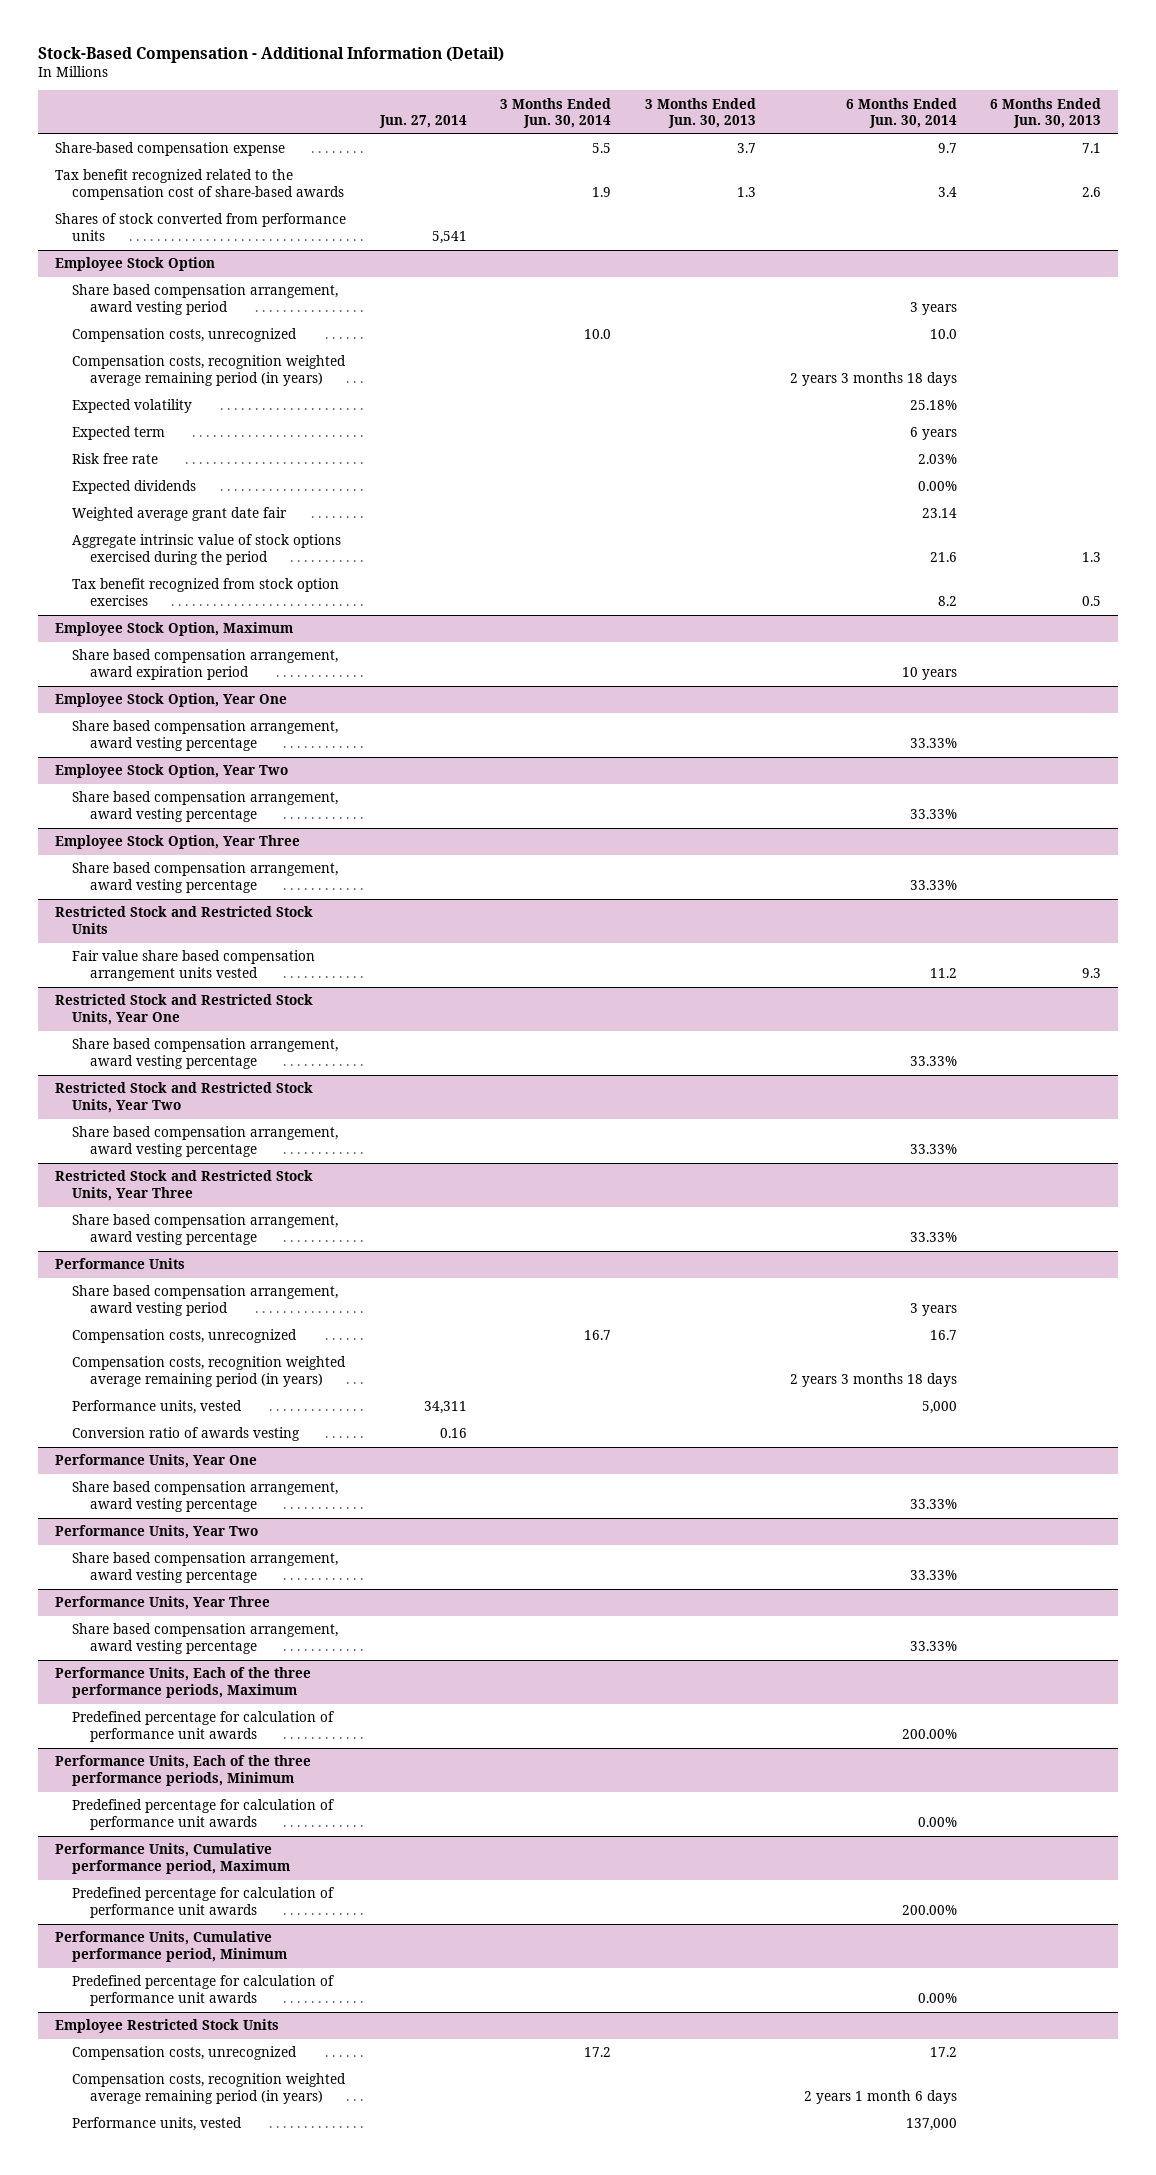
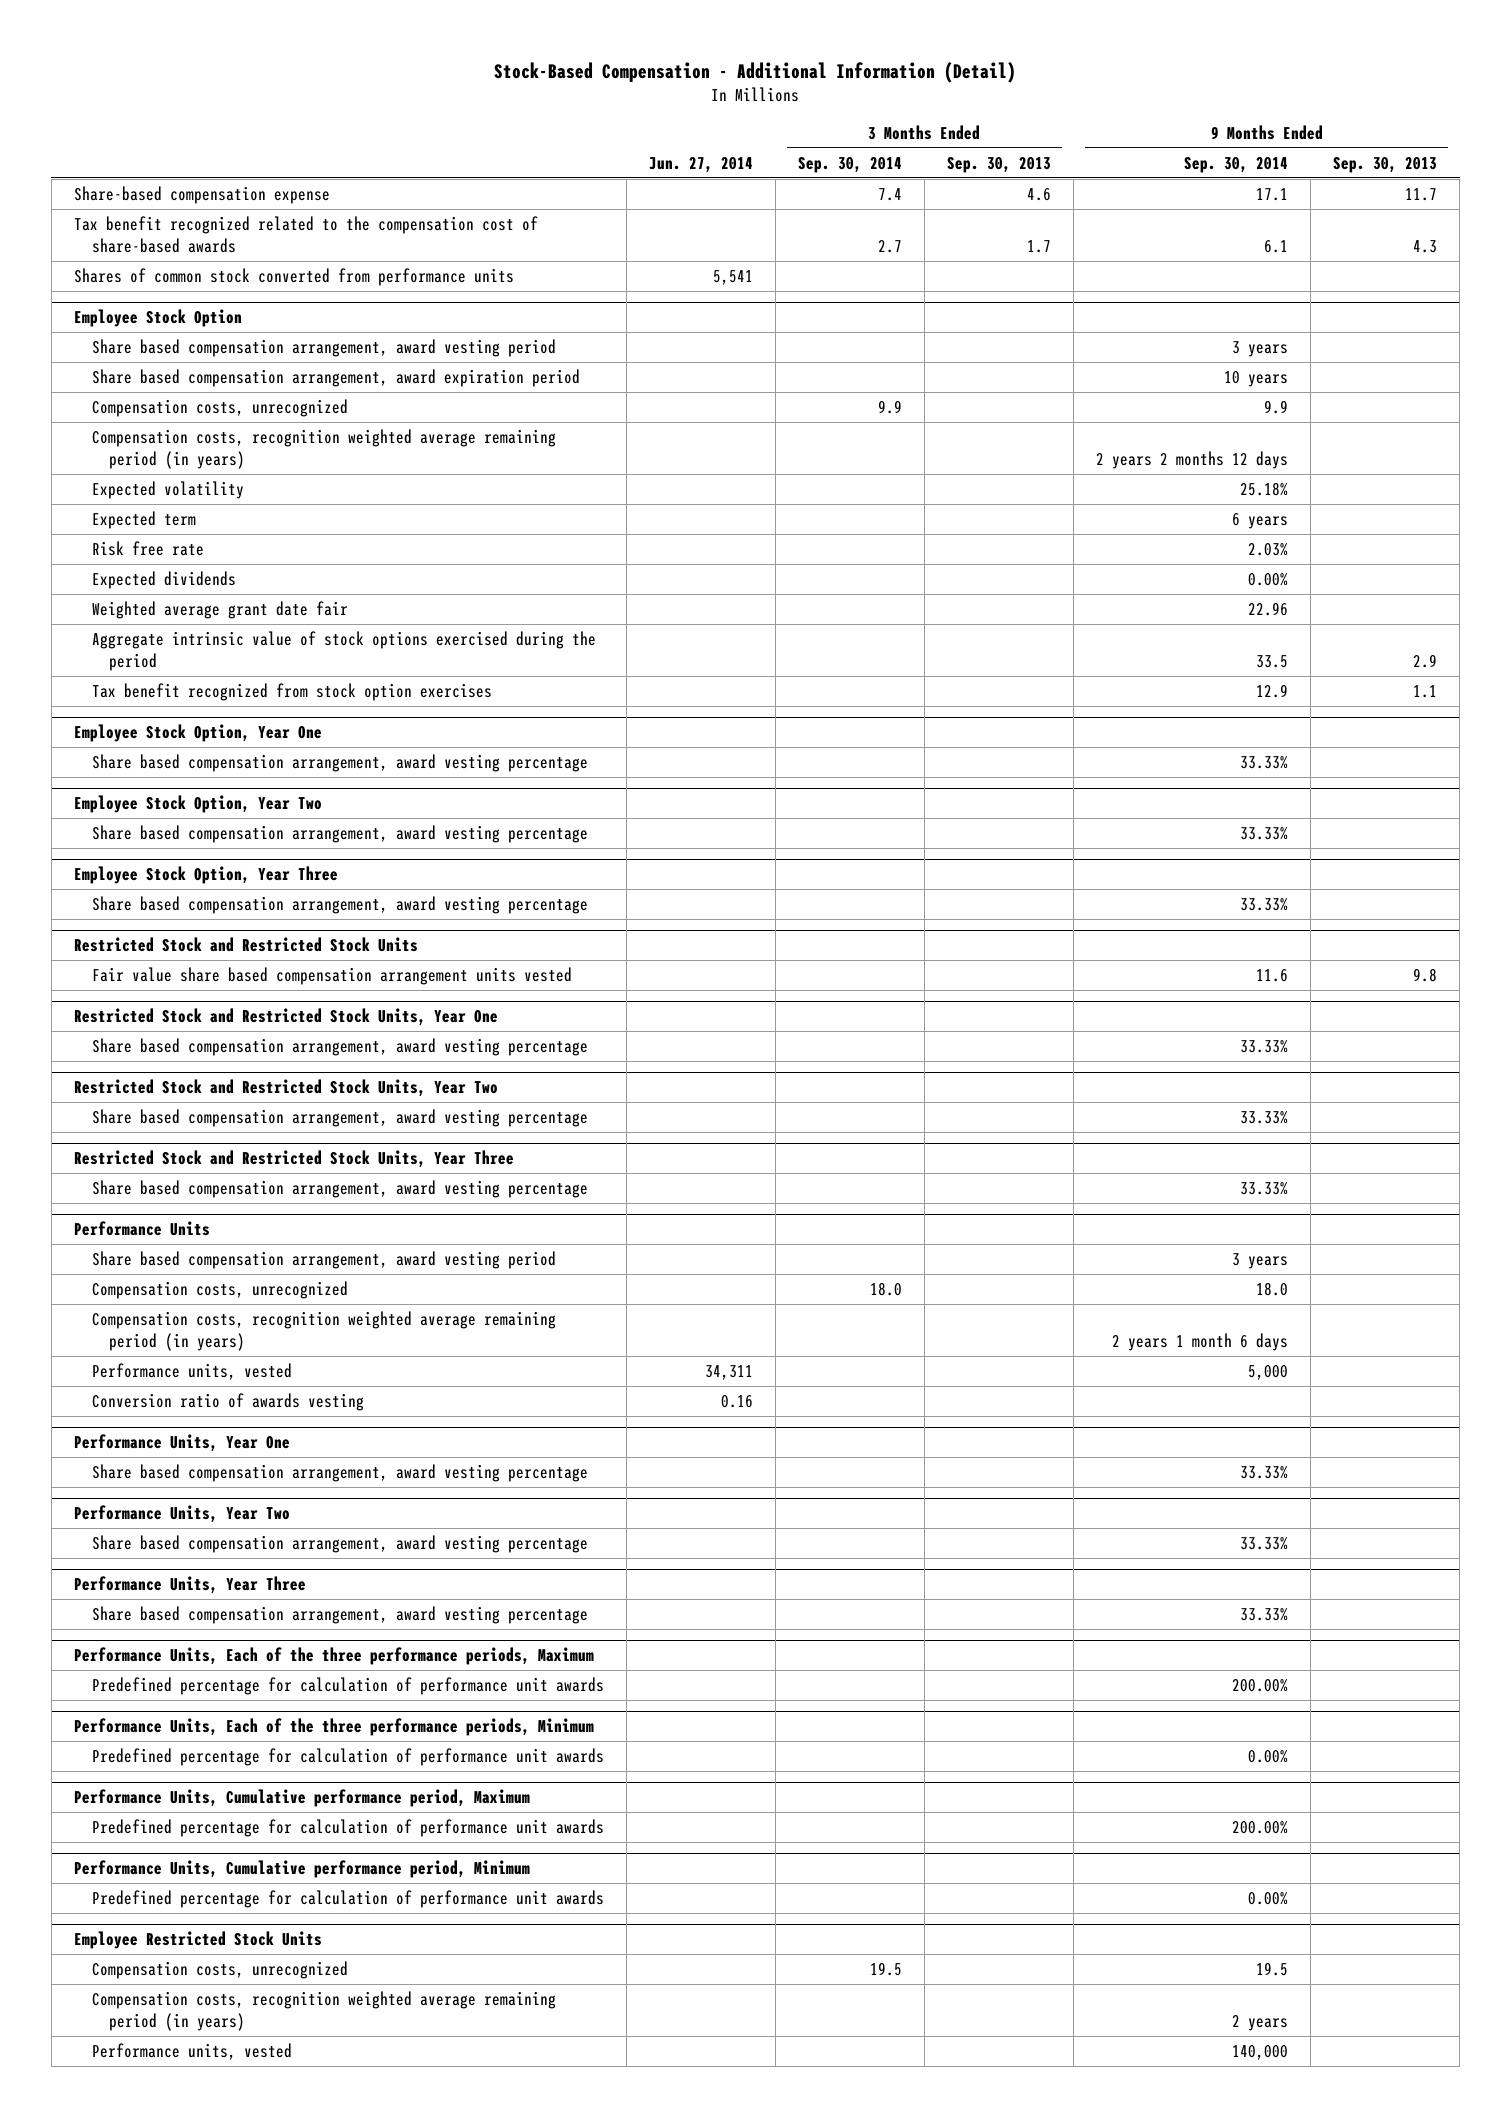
- | Jun. 27, 2014 | 3 Months Ended Jun. 30, 2014 | 3 Months Ended Jun. 30, 2013 | 6 Months Ended Jun. 30, 2014 | 6 Months Ended Jun. 30, 2013
+ | Jun. 27, 2014 | 3 Months Ended Sep. 30, 2014 | 3 Months Ended Sep. 30, 2013 | 9 Months Ended Sep. 30, 2014 | 9 Months Ended Sep. 30, 2013
- Shares of stock converted from performance units | 5,541 | | | |
+ Shares of common stock converted from performance units | 5,541 | | | |
@ Employee Stock Option
+ Share based compensation arrangement, award expiration period | | | | 10 years |
- Employee Stock Option, Maximum
- Share based compensation arrangement, award expiration period | | | | 10 years |

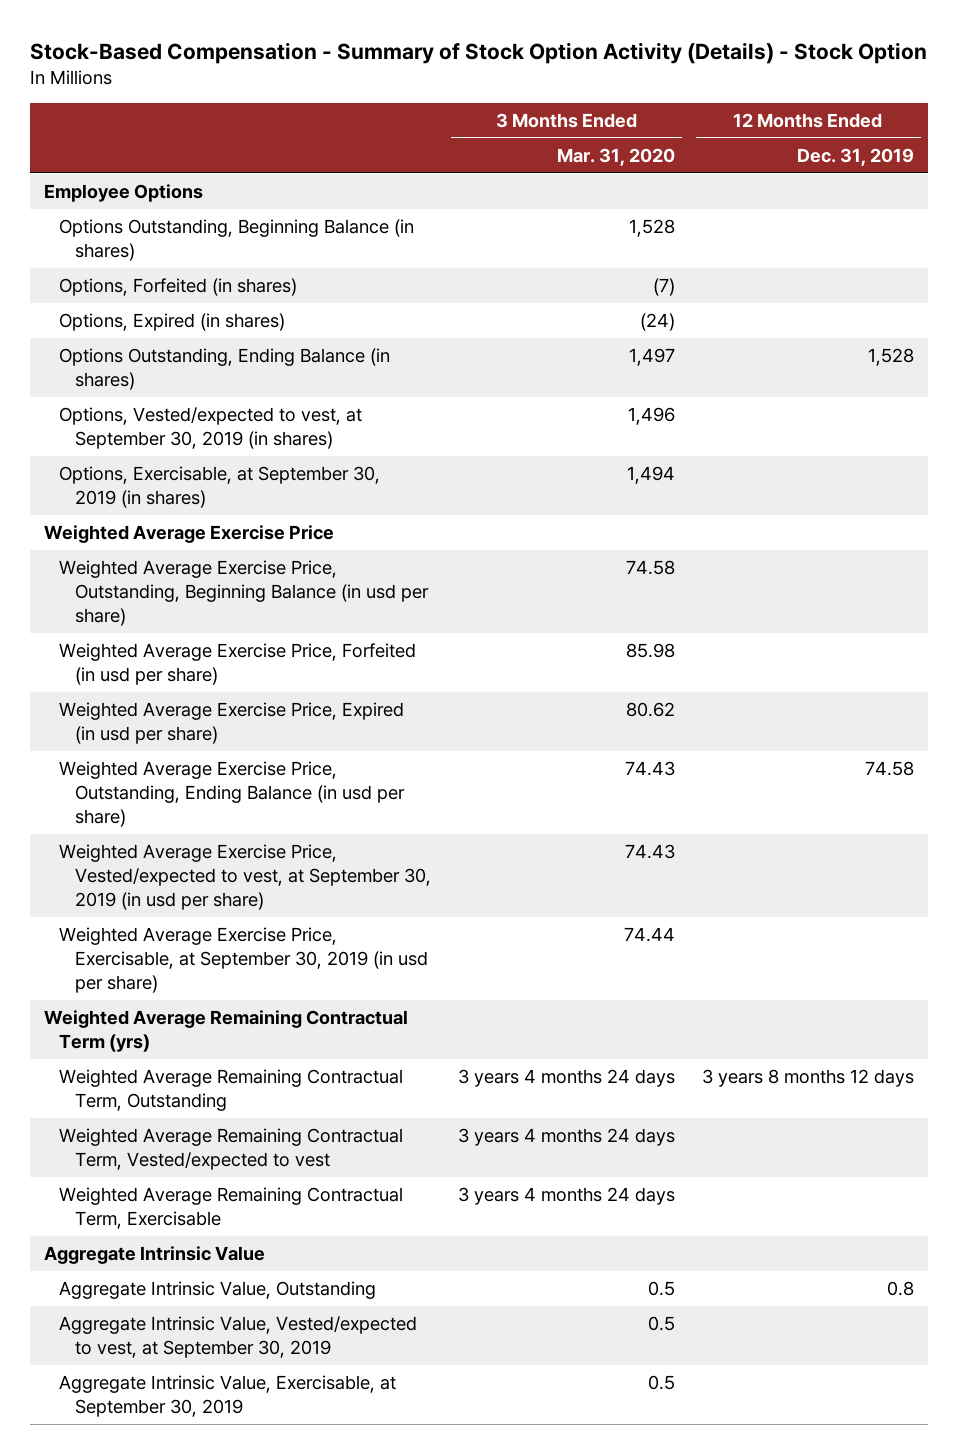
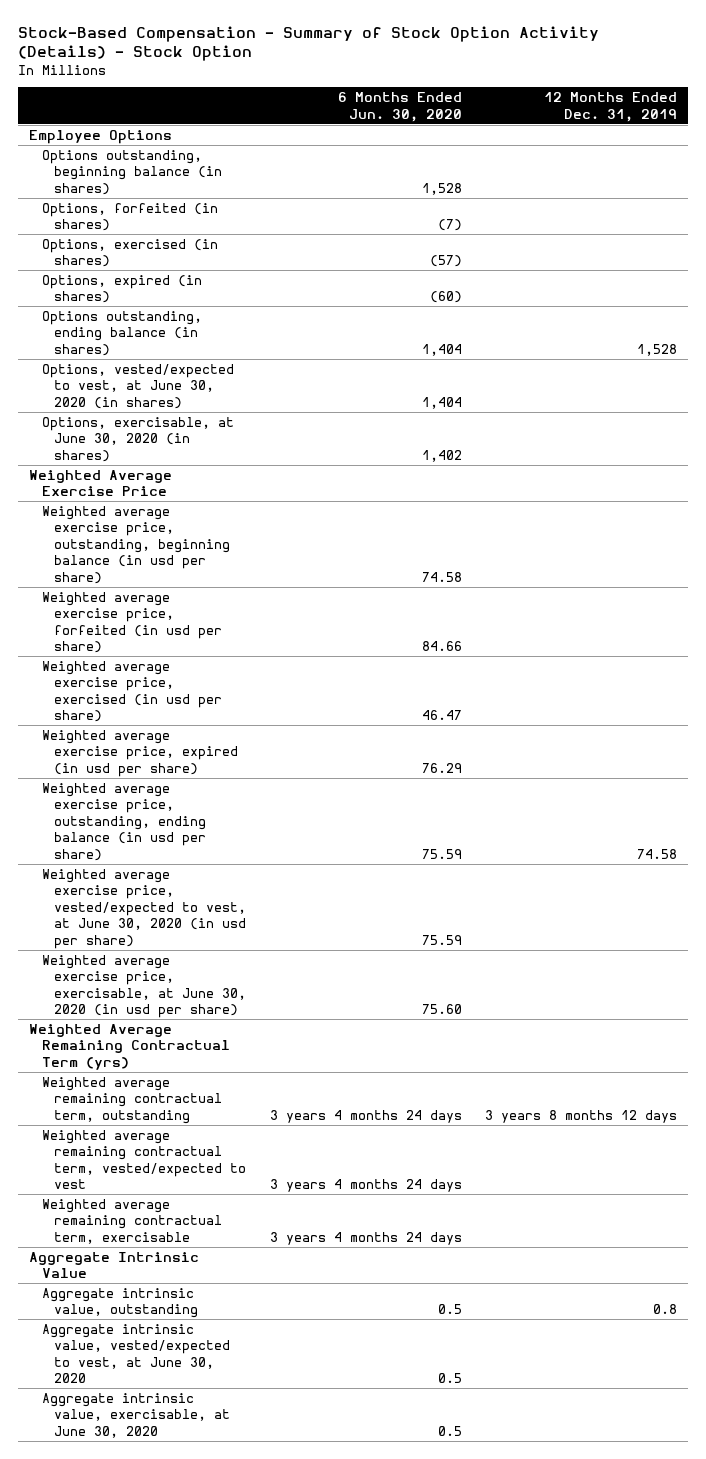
- | 3 Months Ended Mar. 31, 2020 | 12 Months Ended Dec. 31, 2019
+ | 6 Months Ended Jun. 30, 2020 | 12 Months Ended Dec. 31, 2019
- Options Outstanding, Beginning Balance (in shares) | 1,528 |
- Options, Forfeited (in shares) | (7) |
- Options, Expired (in shares) | (24) |
- Options Outstanding, Ending Balance (in shares) | 1,497 | 1,528
- Options, Vested/expected to vest, at September 30, 2019 (in shares) | 1,496 |
- Options, Exercisable, at September 30, 2019 (in shares) | 1,494 |
+ Options outstanding, beginning balance (in shares) | 1,528 |
+ Options, forfeited (in shares) | (7) |
+ Options, exercised (in shares) | (57) |
+ Options, expired (in shares) | (60) |
+ Options outstanding, ending balance (in shares) | 1,404 | 1,528
+ Options, vested/expected to vest, at June 30, 2020 (in shares) | 1,404 |
+ Options, exercisable, at June 30, 2020 (in shares) | 1,402 |
- Weighted Average Exercise Price, Outstanding, Beginning Balance (in usd per share) | 74.58 |
- Weighted Average Exercise Price, Forfeited (in usd per share) | 85.98 |
- Weighted Average Exercise Price, Expired (in usd per share) | 80.62 |
- Weighted Average Exercise Price, Outstanding, Ending Balance (in usd per share) | 74.43 | 74.58
- Weighted Average Exercise Price, Vested/expected to vest, at September 30, 2019 (in usd per share) | 74.43 |
- Weighted Average Exercise Price, Exercisable, at September 30, 2019 (in usd per share) | 74.44 |
+ Weighted average exercise price, outstanding, beginning balance (in usd per share) | 74.58 |
+ Weighted average exercise price, forfeited (in usd per share) | 84.66 |
+ Weighted average exercise price, exercised (in usd per share) | 46.47 |
+ Weighted average exercise price, expired (in usd per share) | 76.29 |
+ Weighted average exercise price, outstanding, ending balance (in usd per share) | 75.59 | 74.58
+ Weighted average exercise price, vested/expected to vest, at June 30, 2020 (in usd per share) | 75.59 |
+ Weighted average exercise price, exercisable, at June 30, 2020 (in usd per share) | 75.60 |
- Weighted Average Remaining Contractual Term, Outstanding | 3 years 4 months 24 days | 3 years 8 months 12 days
- Weighted Average Remaining Contractual Term, Vested/expected to vest | 3 years 4 months 24 days |
- Weighted Average Remaining Contractual Term, Exercisable | 3 years 4 months 24 days |
+ Weighted average remaining contractual term, outstanding | 3 years 4 months 24 days | 3 years 8 months 12 days
+ Weighted average remaining contractual term, vested/expected to vest | 3 years 4 months 24 days |
+ Weighted average remaining contractual term, exercisable | 3 years 4 months 24 days |
- Aggregate Intrinsic Value, Outstanding | 0.5 | 0.8
- Aggregate Intrinsic Value, Vested/expected to vest, at September 30, 2019 | 0.5 |
- Aggregate Intrinsic Value, Exercisable, at September 30, 2019 | 0.5 |
+ Aggregate intrinsic value, outstanding | 0.5 | 0.8
+ Aggregate intrinsic value, vested/expected to vest, at June 30, 2020 | 0.5 |
+ Aggregate intrinsic value, exercisable, at June 30, 2020 | 0.5 |

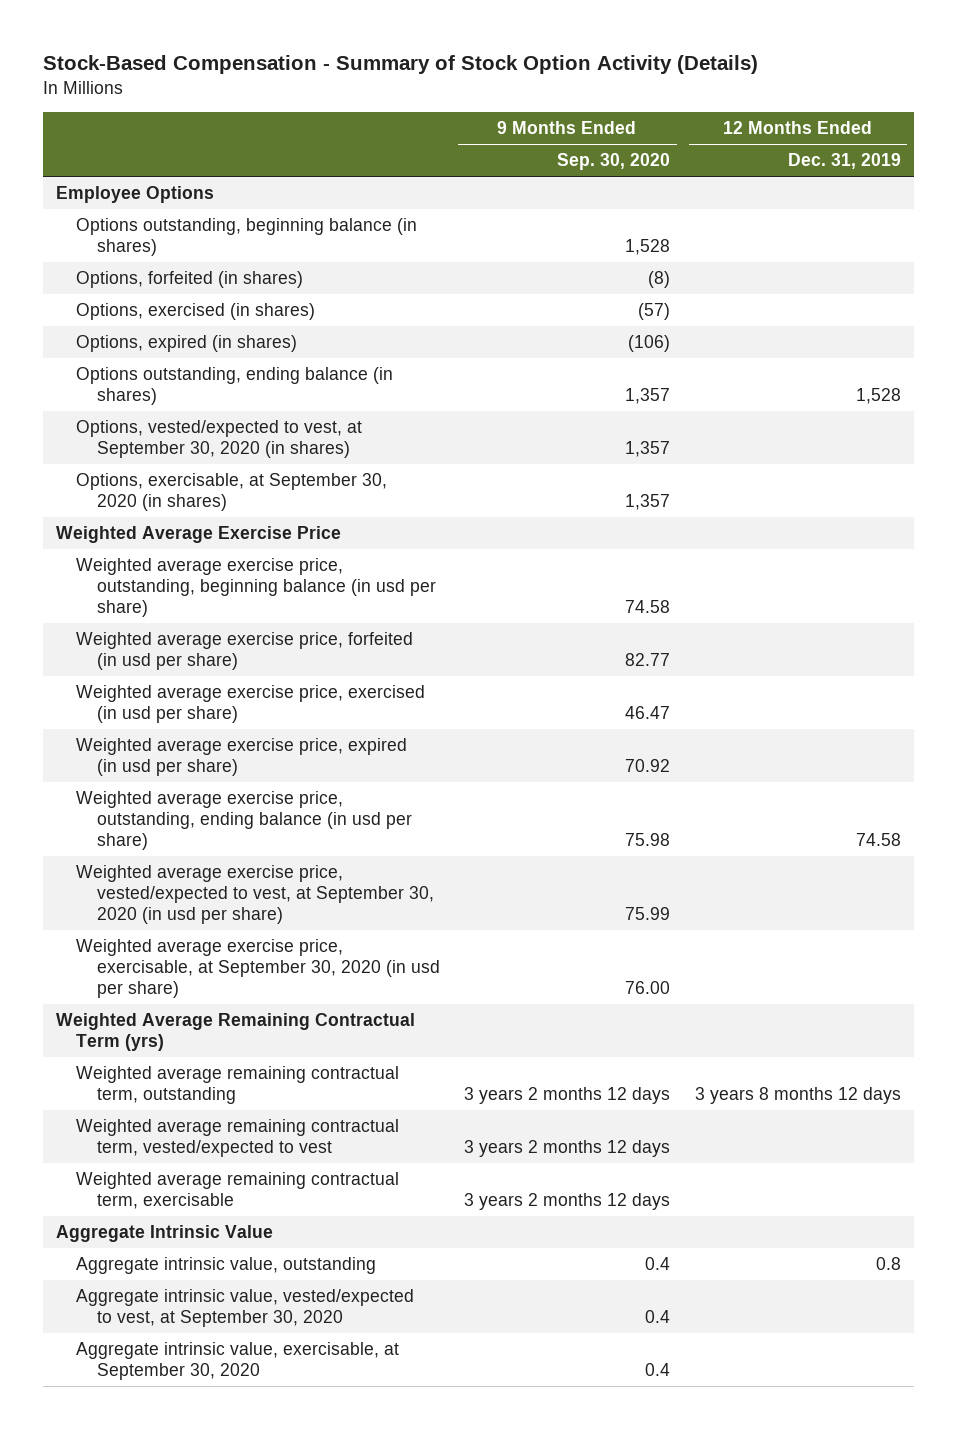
- Stock-Based Compensation - Summary of Stock Option Activity (Details) - Stock Option
+ Stock-Based Compensation - Summary of Stock Option Activity (Details)
- | 6 Months Ended Jun. 30, 2020 | 12 Months Ended Dec. 31, 2019
+ | 9 Months Ended Sep. 30, 2020 | 12 Months Ended Dec. 31, 2019
- Options, vested/expected to vest, at June 30, 2020 (in shares) | 1,404 |
- Options, exercisable, at June 30, 2020 (in shares) | 1,402 |
+ Options, vested/expected to vest, at September 30, 2020 (in shares) | 1,357 |
+ Options, exercisable, at September 30, 2020 (in shares) | 1,357 |
- Weighted average exercise price, vested/expected to vest, at June 30, 2020 (in usd per share) | 75.59 |
- Weighted average exercise price, exercisable, at June 30, 2020 (in usd per share) | 75.60 |
+ Weighted average exercise price, vested/expected to vest, at September 30, 2020 (in usd per share) | 75.99 |
+ Weighted average exercise price, exercisable, at September 30, 2020 (in usd per share) | 76.00 |
- Aggregate intrinsic value, vested/expected to vest, at June 30, 2020 | 0.5 |
- Aggregate intrinsic value, exercisable, at June 30, 2020 | 0.5 |
+ Aggregate intrinsic value, vested/expected to vest, at September 30, 2020 | 0.4 |
+ Aggregate intrinsic value, exercisable, at September 30, 2020 | 0.4 |

